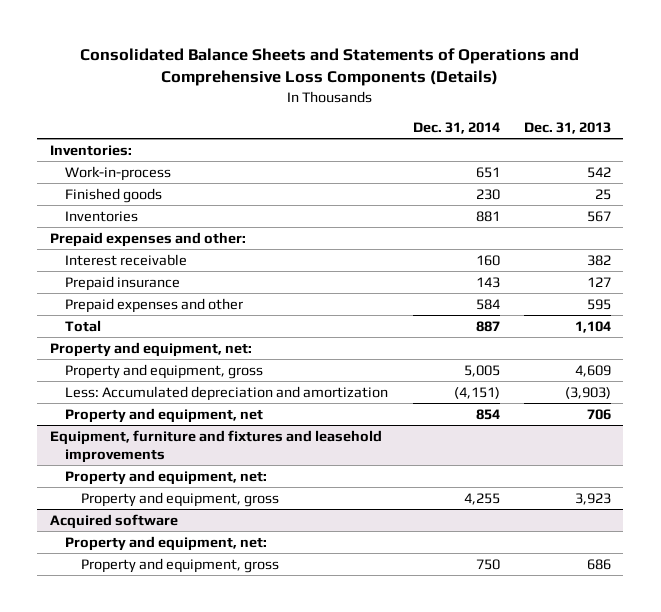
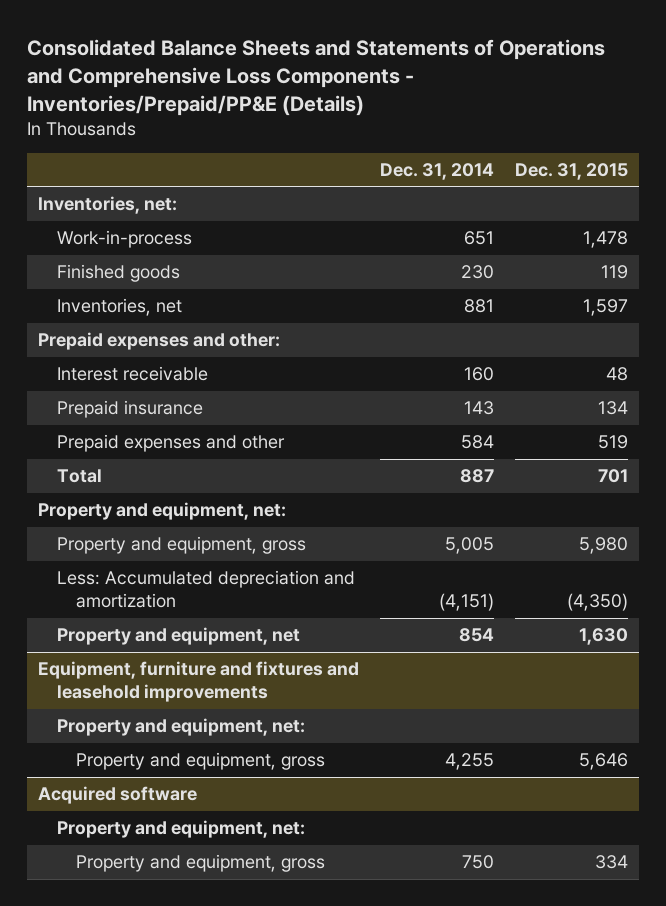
- Consolidated Balance Sheets and Statements of Operations and Comprehensive Loss Components (Details)
+ Consolidated Balance Sheets and Statements of Operations and Comprehensive Loss Components - Inventories/Prepaid/PP&E (Details)
- | Dec. 31, 2014 | Dec. 31, 2013
+ | Dec. 31, 2014 | Dec. 31, 2015
- Inventories:
+ Inventories, net:
- Inventories | 881 | 567
+ Inventories, net | 881 | 1,597

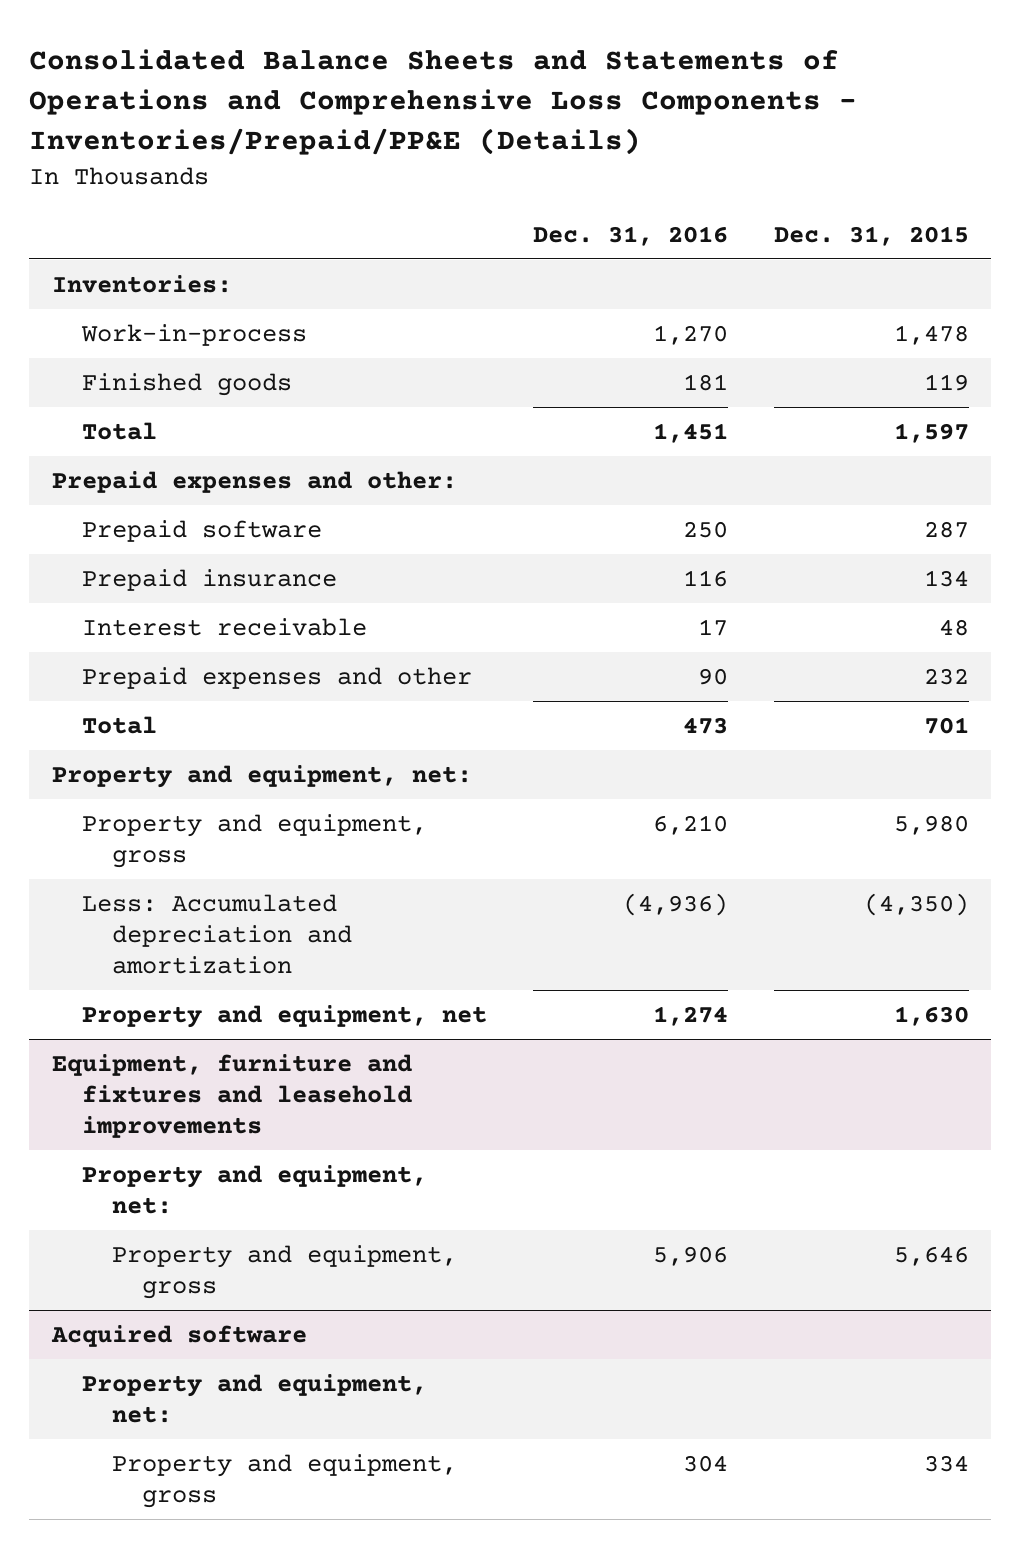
- | Dec. 31, 2014 | Dec. 31, 2015
+ | Dec. 31, 2016 | Dec. 31, 2015
- Inventories, net:
+ Inventories:
- Inventories, net | 881 | 1,597
+ Total | 1,451 | 1,597
+ Prepaid software | 250 | 287
- Prepaid expenses and other | 584 | 519
moved down: Interest receivable | 17 | 48
+ Prepaid expenses and other | 90 | 232

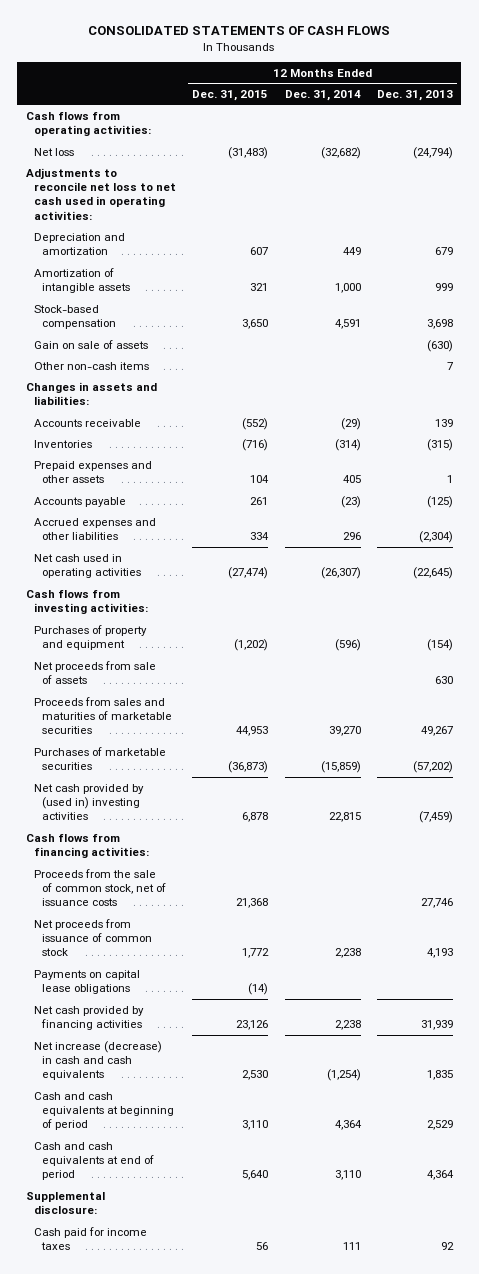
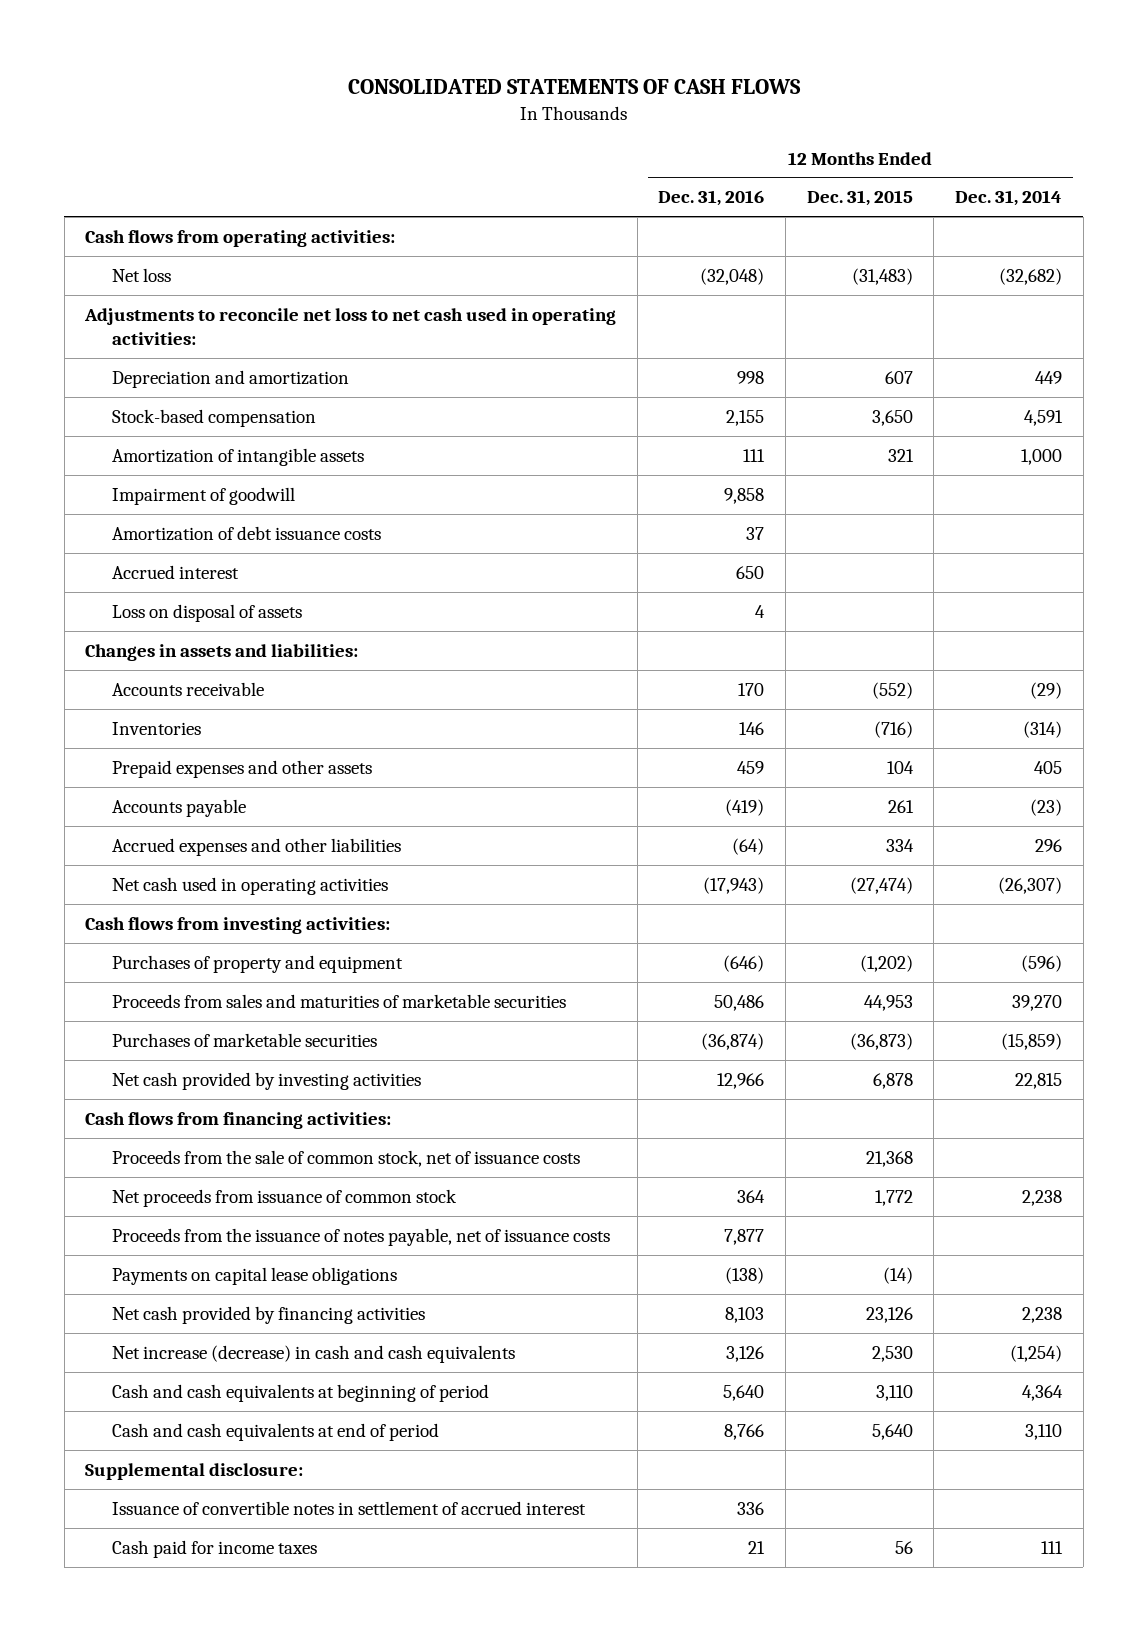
- | 12 Months Ended Dec. 31, 2015 | 12 Months Ended Dec. 31, 2014 | 12 Months Ended Dec. 31, 2013
+ | 12 Months Ended Dec. 31, 2016 | 12 Months Ended Dec. 31, 2015 | 12 Months Ended Dec. 31, 2014
- Gain on sale of assets | | | (630)
- Other non-cash items | | | 7
moved down: Amortization of intangible assets | 111 | 321 | 1,000
+ Impairment of goodwill | 9,858 | |
+ Amortization of debt issuance costs | 37 | |
+ Accrued interest | 650 | |
+ Loss on disposal of assets | 4 | |
- Net proceeds from sale of assets | | | 630
- Net cash provided by (used in) investing activities | 6,878 | 22,815 | (7,459)
+ Net cash provided by investing activities | 12,966 | 6,878 | 22,815
+ Proceeds from the issuance of notes payable, net of issuance costs | 7,877 | |
+ Issuance of convertible notes in settlement of accrued interest | 336 | |

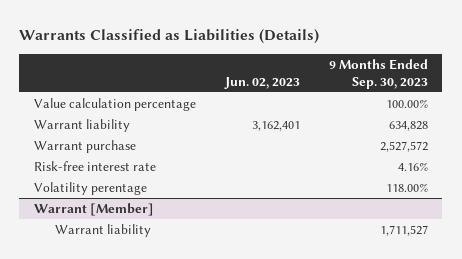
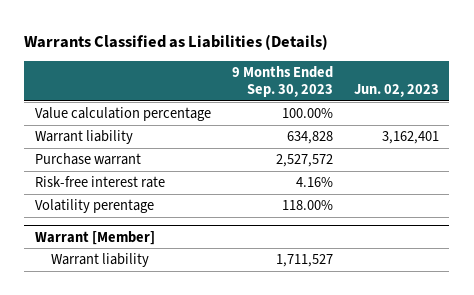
- | Jun. 02, 2023 | 9 Months Ended Sep. 30, 2023
+ | 9 Months Ended Sep. 30, 2023 | Jun. 02, 2023
- Warrant purchase | | 2,527,572
+ Purchase warrant | 2,527,572 |

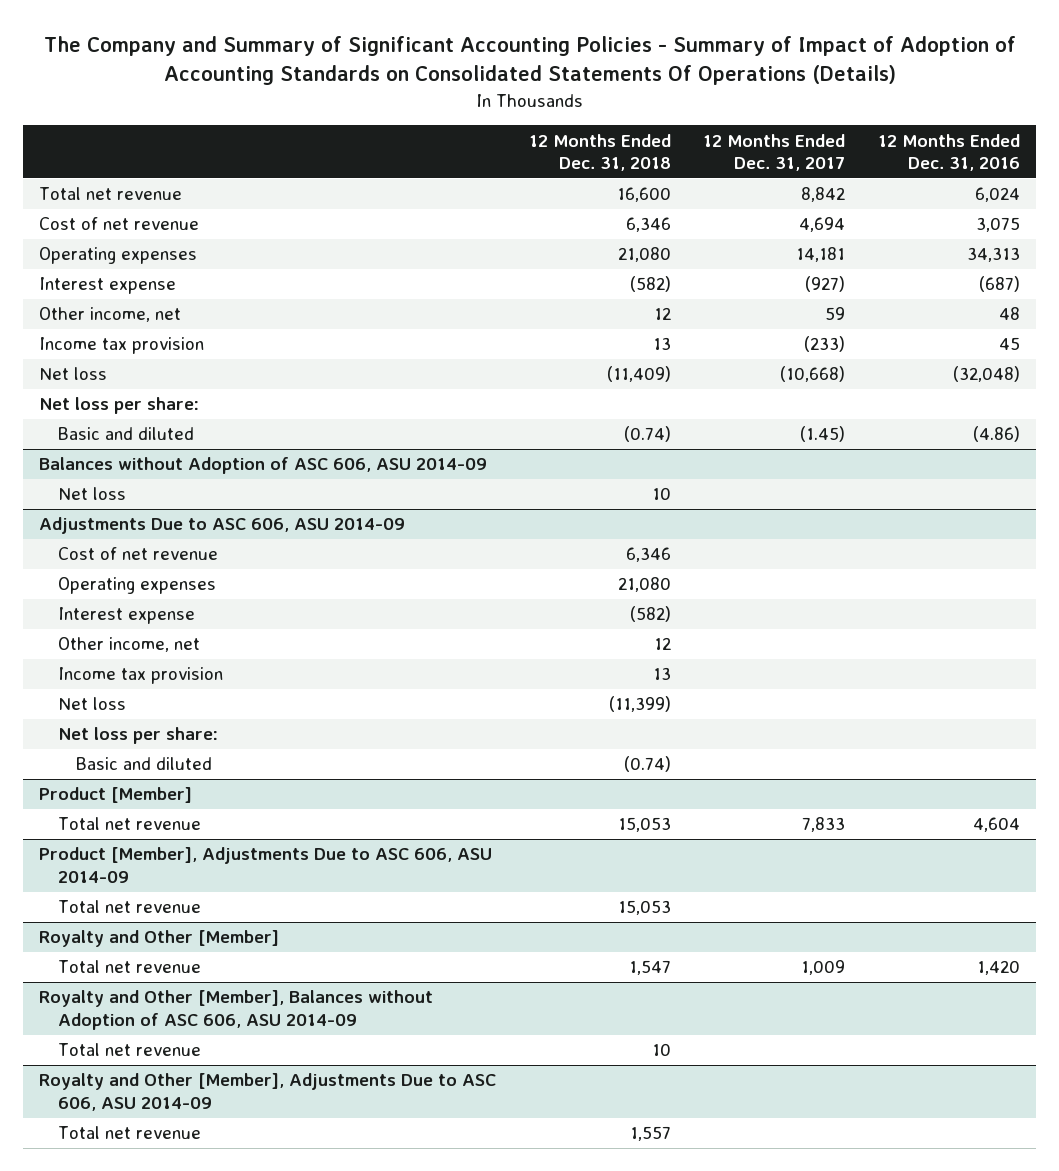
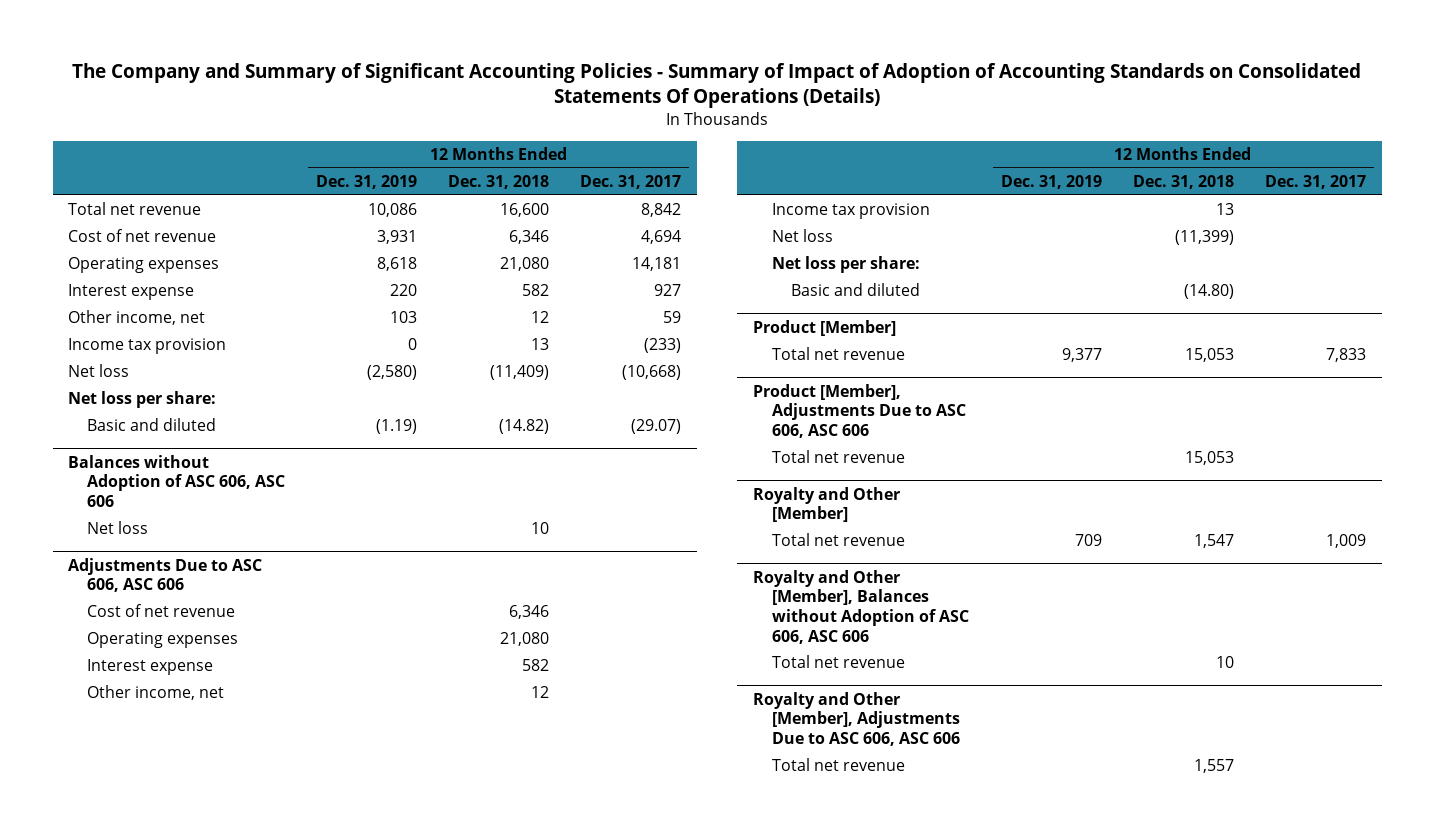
- | 12 Months Ended Dec. 31, 2018 | 12 Months Ended Dec. 31, 2017 | 12 Months Ended Dec. 31, 2016
+ | 12 Months Ended Dec. 31, 2019 | 12 Months Ended Dec. 31, 2018 | 12 Months Ended Dec. 31, 2017
- Interest expense | (582) | (927) | (687)
+ Interest expense | 220 | 582 | 927
- Basic and diluted | (0.74) | (1.45) | (4.86)
- Balances without Adoption of ASC 606, ASU 2014-09
+ Basic and diluted | (1.19) | (14.82) | (29.07)
+ Balances without Adoption of ASC 606, ASC 606
- Adjustments Due to ASC 606, ASU 2014-09
+ Adjustments Due to ASC 606, ASC 606
- Interest expense | (582) | |
+ Interest expense | | 582 |
- Basic and diluted | (0.74) | |
+ Basic and diluted | | (14.80) |
- Product [Member], Adjustments Due to ASC 606, ASU 2014-09
+ Product [Member], Adjustments Due to ASC 606, ASC 606
- Royalty and Other [Member], Balances without Adoption of ASC 606, ASU 2014-09
+ Royalty and Other [Member], Balances without Adoption of ASC 606, ASC 606
- Royalty and Other [Member], Adjustments Due to ASC 606, ASU 2014-09
+ Royalty and Other [Member], Adjustments Due to ASC 606, ASC 606

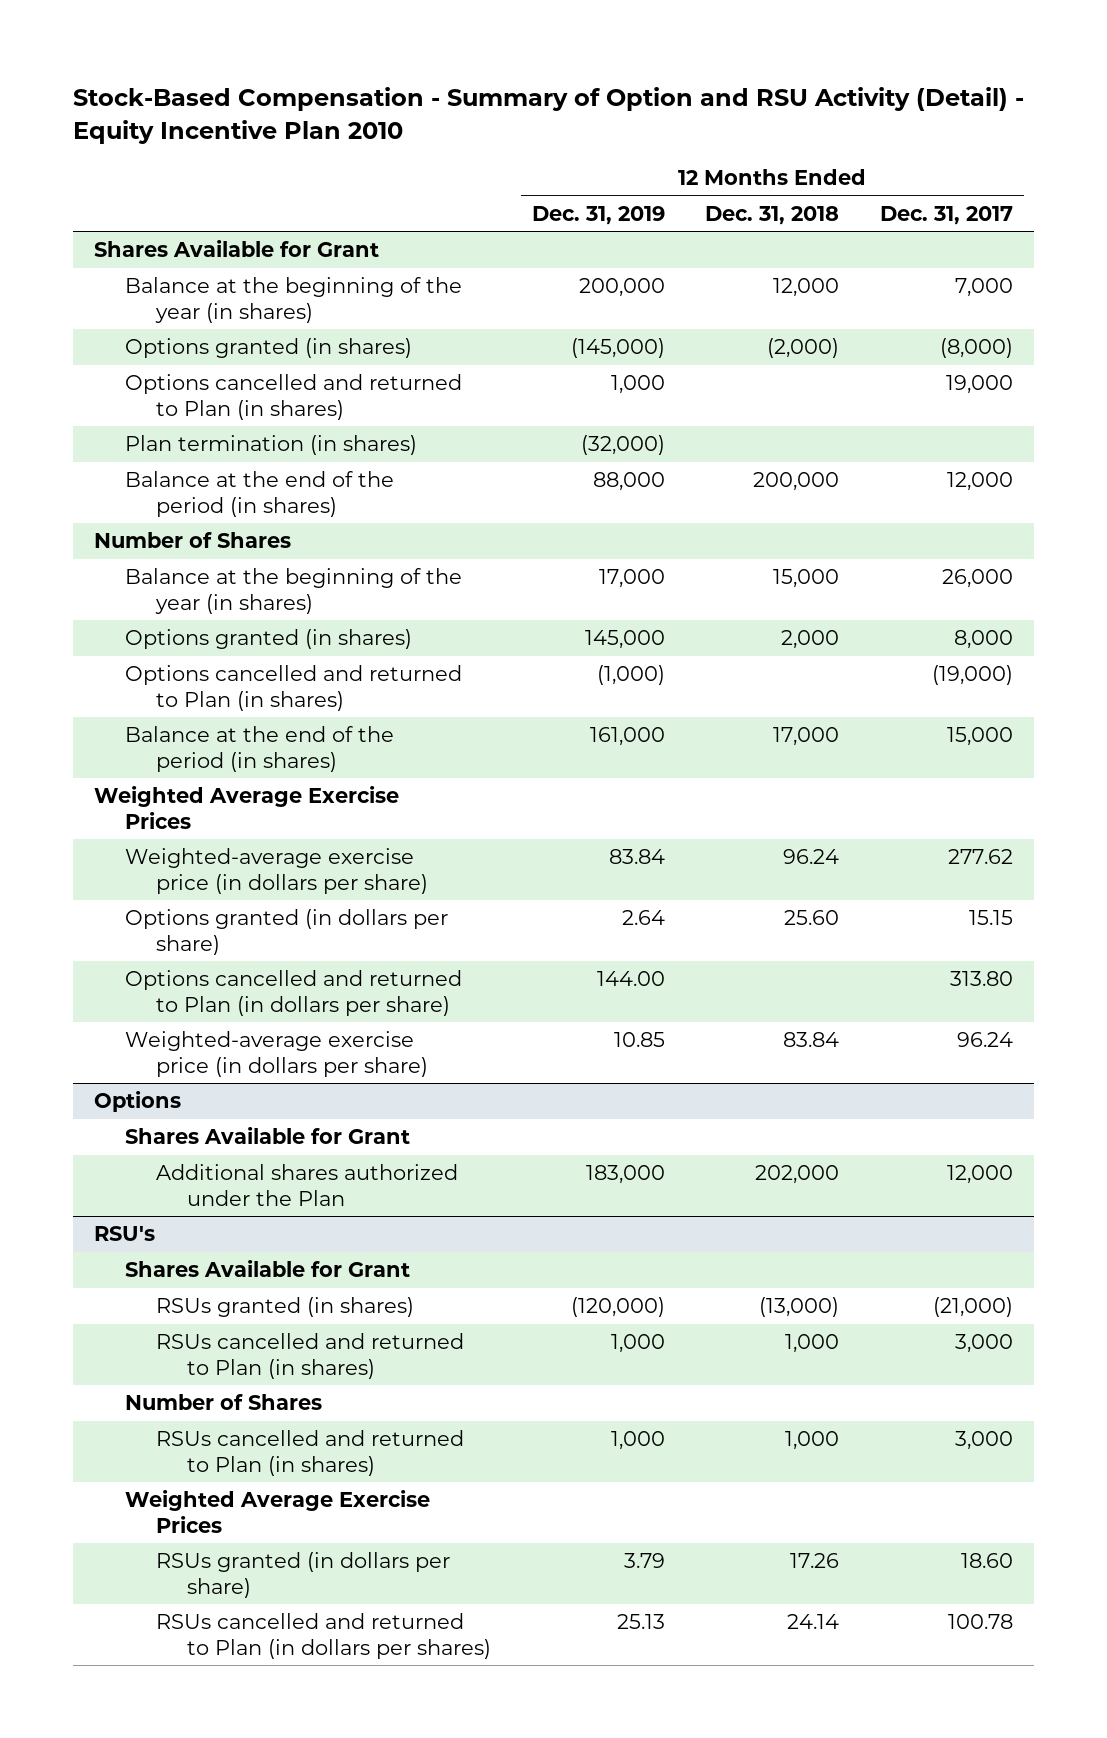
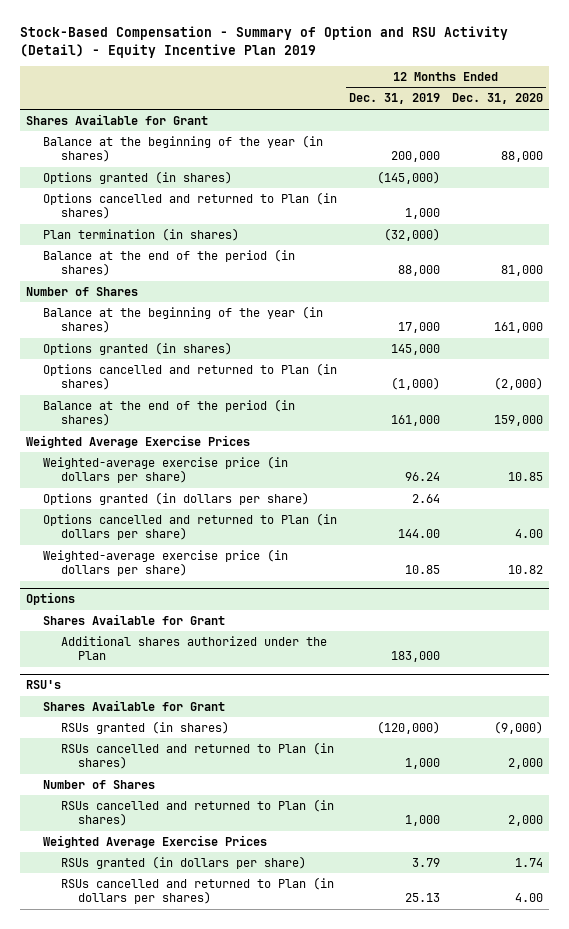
- Stock-Based Compensation - Summary of Option and RSU Activity (Detail) - Equity Incentive Plan 2010
+ Stock-Based Compensation - Summary of Option and RSU Activity (Detail) - Equity Incentive Plan 2019
- | 12 Months Ended Dec. 31, 2019 | 12 Months Ended Dec. 31, 2018 | 12 Months Ended Dec. 31, 2017
+ | 12 Months Ended Dec. 31, 2019 | 12 Months Ended Dec. 31, 2020
- Weighted-average exercise price (in dollars per share) | 83.84 | 96.24 | 277.62
+ Weighted-average exercise price (in dollars per share) | 96.24 | 10.85

